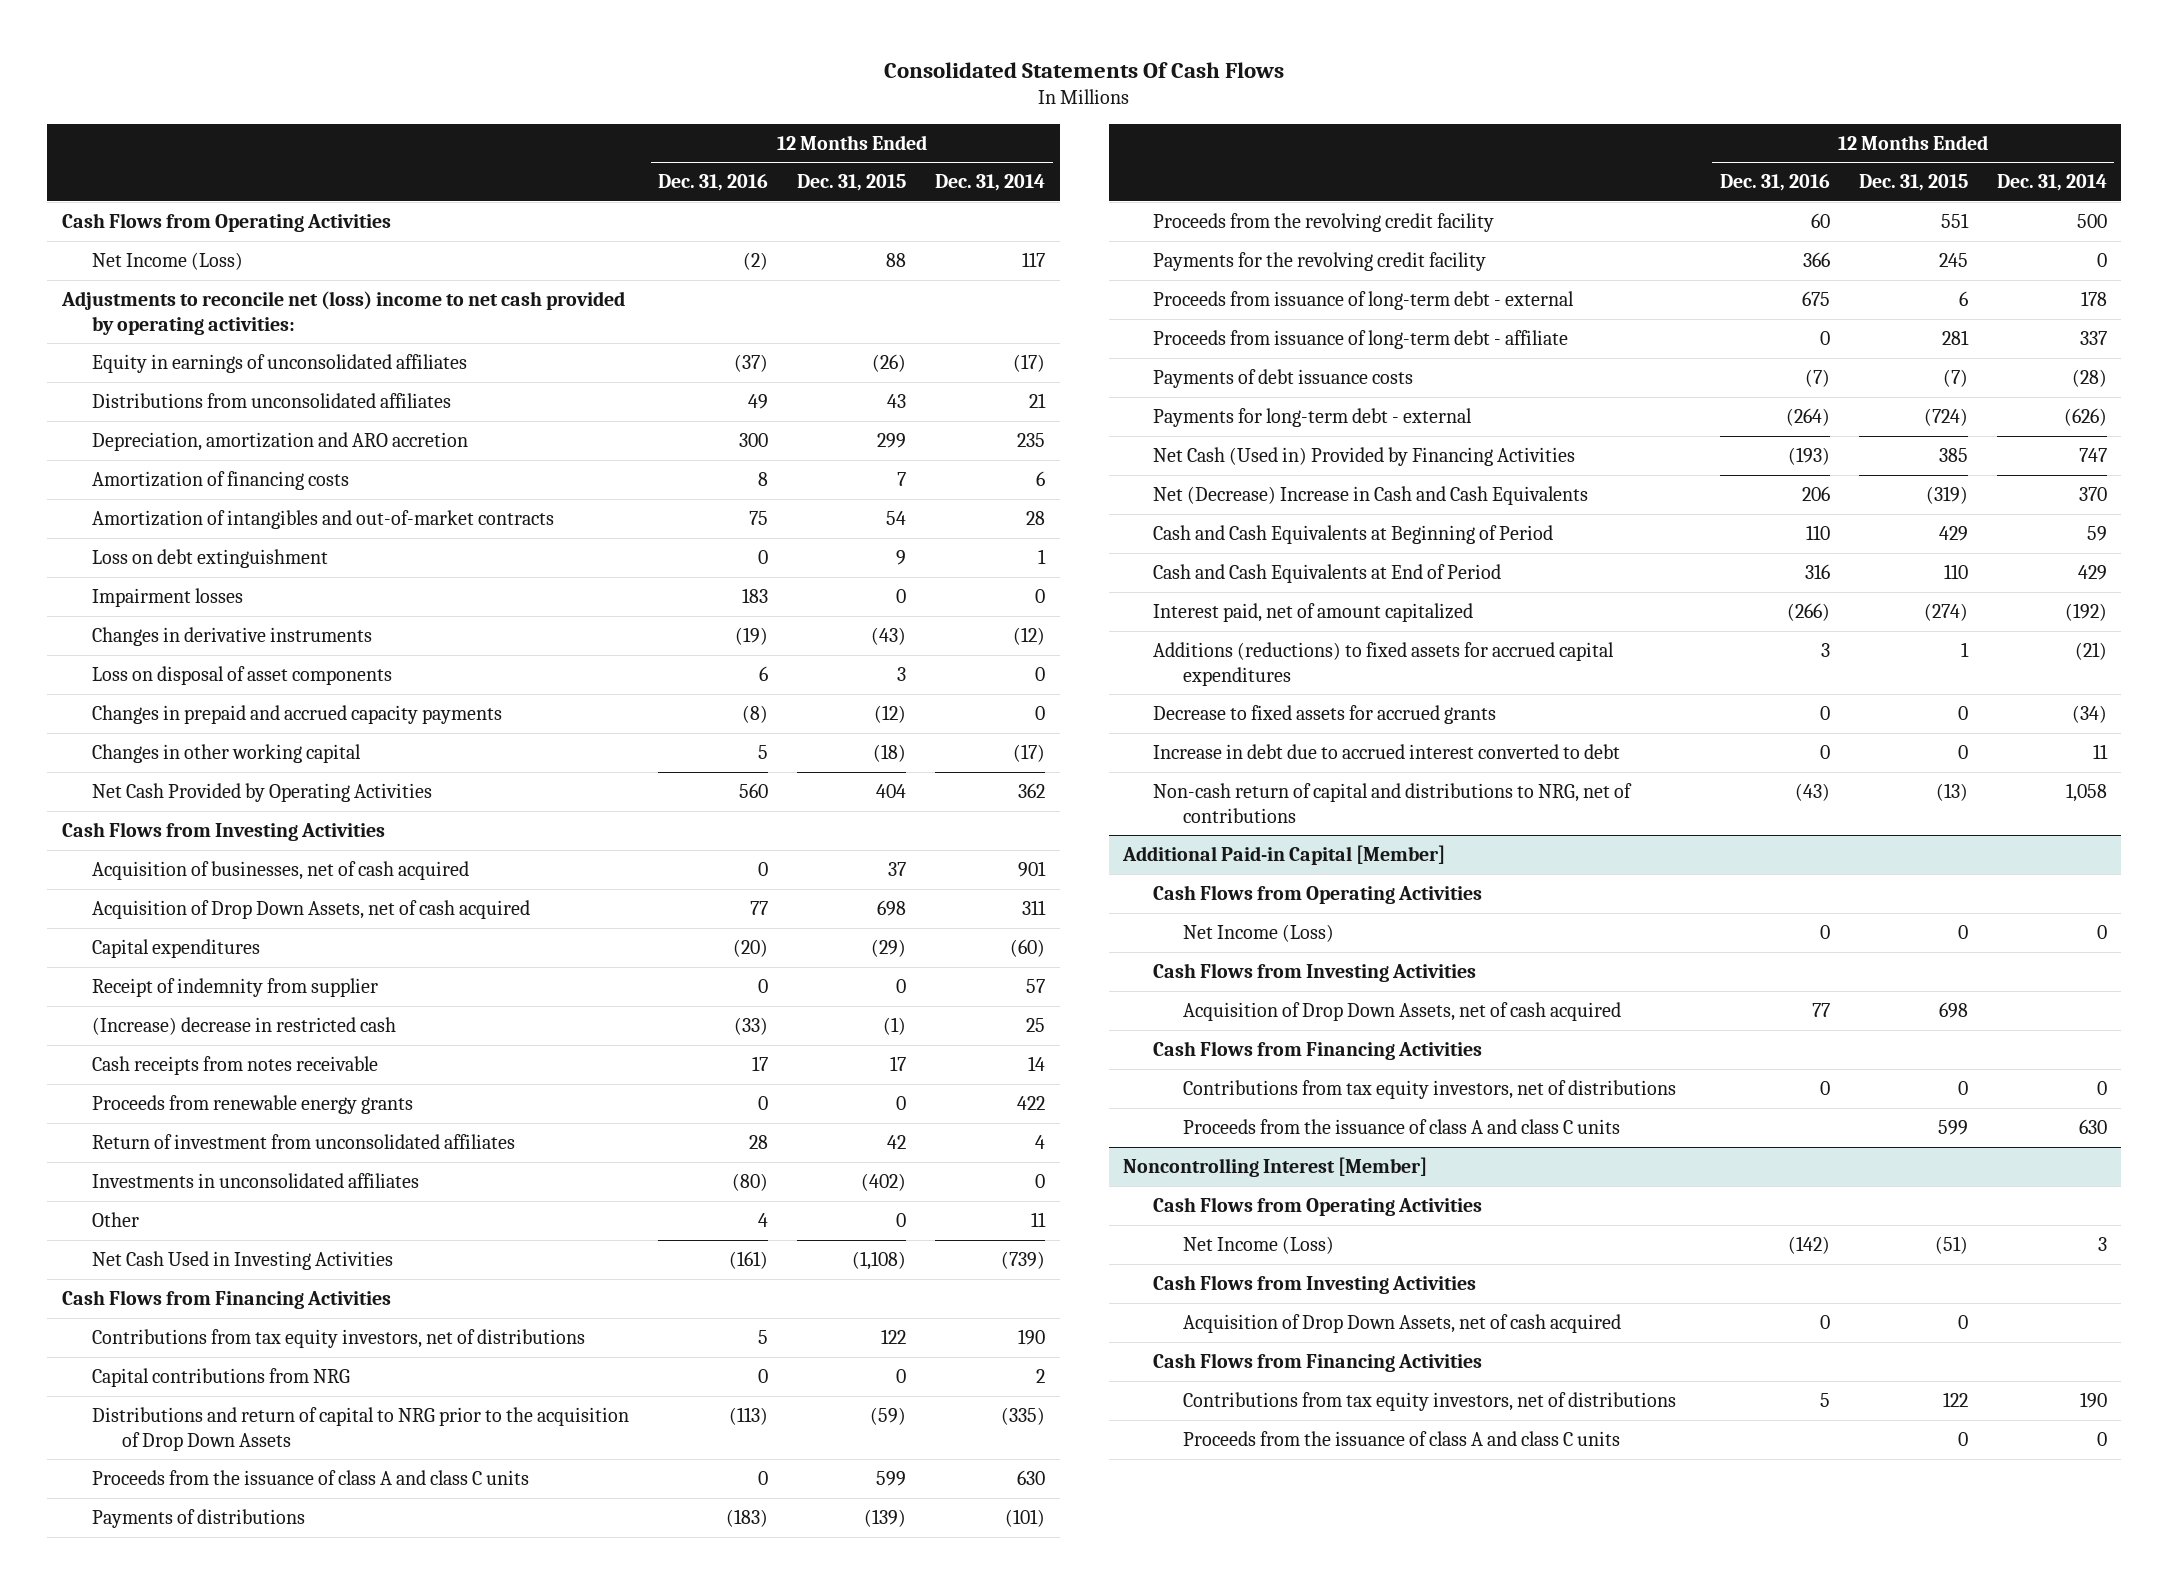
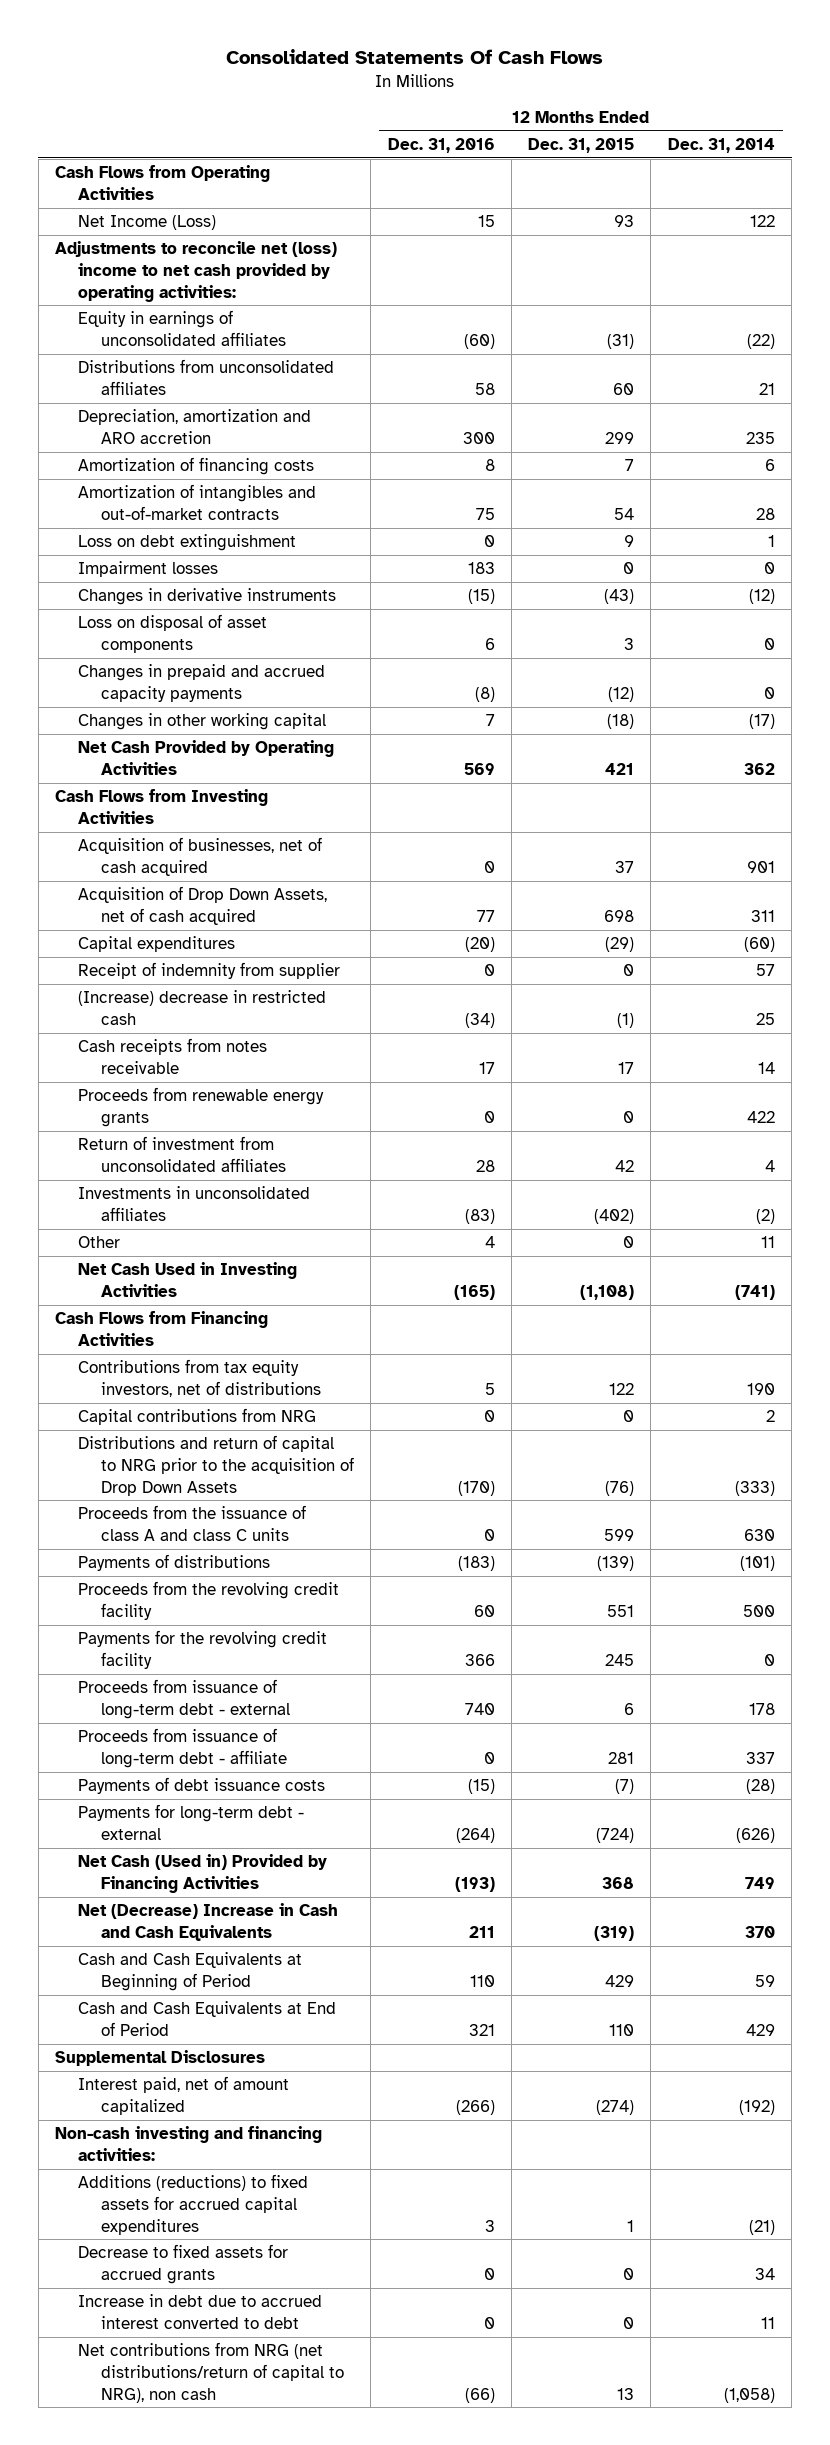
- Net Income (Loss) | (2) | 88 | 117
+ Net Income (Loss) | 15 | 93 | 122
- Equity in earnings of unconsolidated affiliates | (37) | (26) | (17)
- Distributions from unconsolidated affiliates | 49 | 43 | 21
+ Equity in earnings of unconsolidated affiliates | (60) | (31) | (22)
+ Distributions from unconsolidated affiliates | 58 | 60 | 21
- Changes in derivative instruments | (19) | (43) | (12)
+ Changes in derivative instruments | (15) | (43) | (12)
- Changes in other working capital | 5 | (18) | (17)
- Net Cash Provided by Operating Activities | 560 | 404 | 362
+ Changes in other working capital | 7 | (18) | (17)
+ Net Cash Provided by Operating Activities | 569 | 421 | 362
- (Increase) decrease in restricted cash | (33) | (1) | 25
+ (Increase) decrease in restricted cash | (34) | (1) | 25
- Investments in unconsolidated affiliates | (80) | (402) | 0
+ Investments in unconsolidated affiliates | (83) | (402) | (2)
- Net Cash Used in Investing Activities | (161) | (1,108) | (739)
+ Net Cash Used in Investing Activities | (165) | (1,108) | (741)
- Distributions and return of capital to NRG prior to the acquisition of Drop Down Assets | (113) | (59) | (335)
+ Distributions and return of capital to NRG prior to the acquisition of Drop Down Assets | (170) | (76) | (333)
- Proceeds from issuance of long-term debt - external | 675 | 6 | 178
+ Proceeds from issuance of long-term debt - external | 740 | 6 | 178
- Payments of debt issuance costs | (7) | (7) | (28)
+ Payments of debt issuance costs | (15) | (7) | (28)
- Net Cash (Used in) Provided by Financing Activities | (193) | 385 | 747
- Net (Decrease) Increase in Cash and Cash Equivalents | 206 | (319) | 370
+ Net Cash (Used in) Provided by Financing Activities | (193) | 368 | 749
+ Net (Decrease) Increase in Cash and Cash Equivalents | 211 | (319) | 370
- Cash and Cash Equivalents at End of Period | 316 | 110 | 429
+ Cash and Cash Equivalents at End of Period | 321 | 110 | 429
+ Supplemental Disclosures
+ Non-cash investing and financing activities:
- Decrease to fixed assets for accrued grants | 0 | 0 | (34)
+ Decrease to fixed assets for accrued grants | 0 | 0 | 34
- Non-cash return of capital and distributions to NRG, net of contributions | (43) | (13) | 1,058
- Additional Paid-in Capital [Member]
- Cash Flows from Operating Activities
- Net Income (Loss) | 0 | 0 | 0
- Cash Flows from Investing Activities
- Acquisition of Drop Down Assets, net of cash acquired | 77 | 698 |
- Cash Flows from Financing Activities
- Contributions from tax equity investors, net of distributions | 0 | 0 | 0
- Proceeds from the issuance of class A and class C units | | 599 | 630
- Noncontrolling Interest [Member]
- Cash Flows from Operating Activities
- Net Income (Loss) | (142) | (51) | 3
- Cash Flows from Investing Activities
- Acquisition of Drop Down Assets, net of cash acquired | 0 | 0 |
- Cash Flows from Financing Activities
- Contributions from tax equity investors, net of distributions | 5 | 122 | 190
- Proceeds from the issuance of class A and class C units | | 0 | 0
+ Net contributions from NRG (net distributions/return of capital to NRG), non cash | (66) | 13 | (1,058)

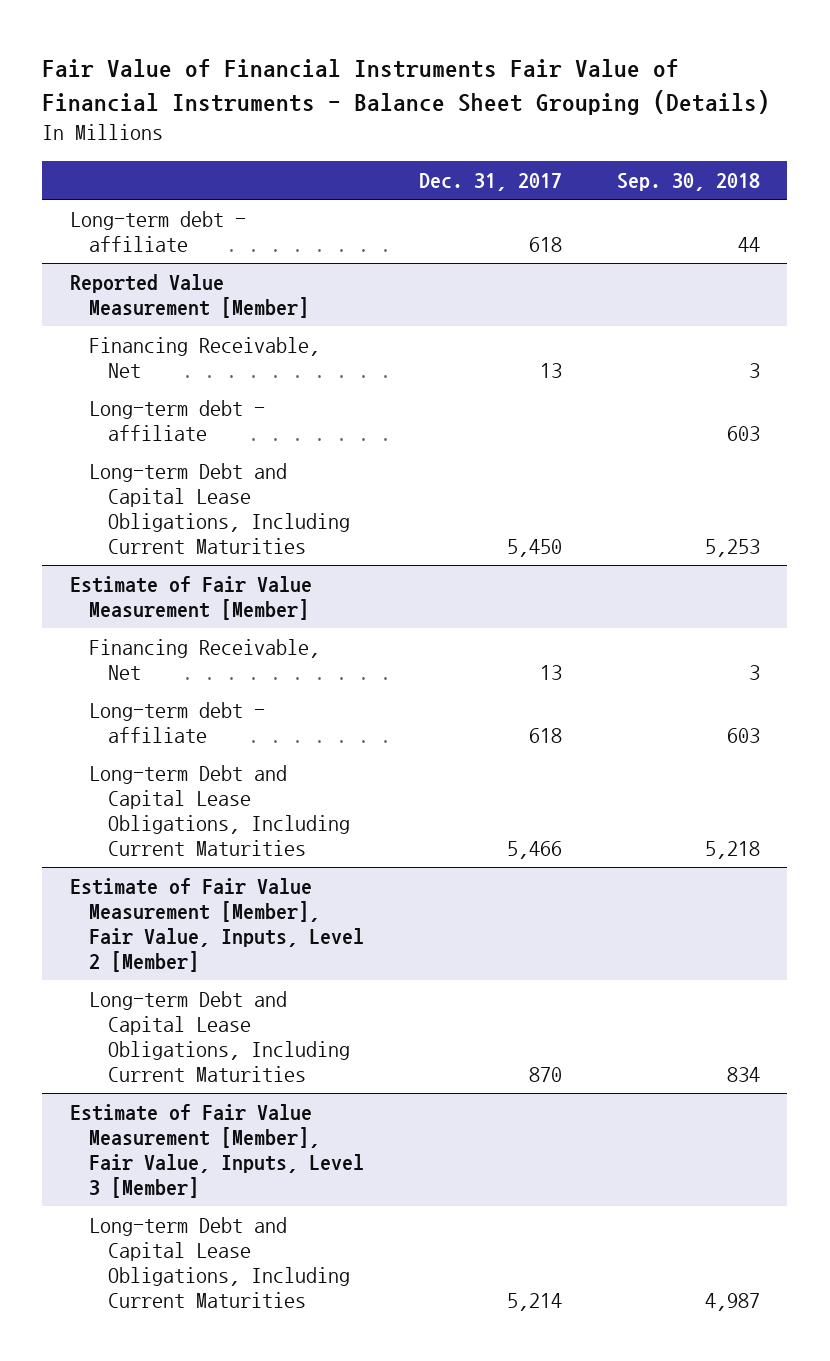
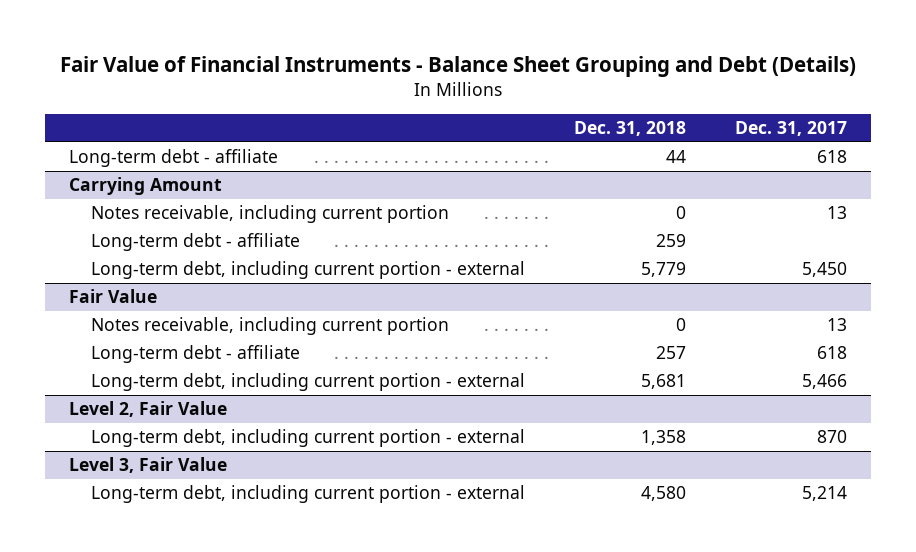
- Fair Value of Financial Instruments Fair Value of Financial Instruments - Balance Sheet Grouping (Details)
+ Fair Value of Financial Instruments - Balance Sheet Grouping and Debt (Details)
- | Dec. 31, 2017 | Sep. 30, 2018
+ | Dec. 31, 2018 | Dec. 31, 2017
- Reported Value Measurement [Member]
- Financing Receivable, Net | 13 | 3
+ Carrying Amount
+ Notes receivable, including current portion | 0 | 13
- Long-term Debt and Capital Lease Obligations, Including Current Maturities | 5,450 | 5,253
- Estimate of Fair Value Measurement [Member]
- Financing Receivable, Net | 13 | 3
+ Long-term debt, including current portion - external | 5,779 | 5,450
+ Fair Value
+ Notes receivable, including current portion | 0 | 13
- Long-term Debt and Capital Lease Obligations, Including Current Maturities | 5,466 | 5,218
- Estimate of Fair Value Measurement [Member], Fair Value, Inputs, Level 2 [Member]
- Long-term Debt and Capital Lease Obligations, Including Current Maturities | 870 | 834
- Estimate of Fair Value Measurement [Member], Fair Value, Inputs, Level 3 [Member]
- Long-term Debt and Capital Lease Obligations, Including Current Maturities | 5,214 | 4,987
+ Long-term debt, including current portion - external | 5,681 | 5,466
+ Level 2, Fair Value
+ Long-term debt, including current portion - external | 1,358 | 870
+ Level 3, Fair Value
+ Long-term debt, including current portion - external | 4,580 | 5,214

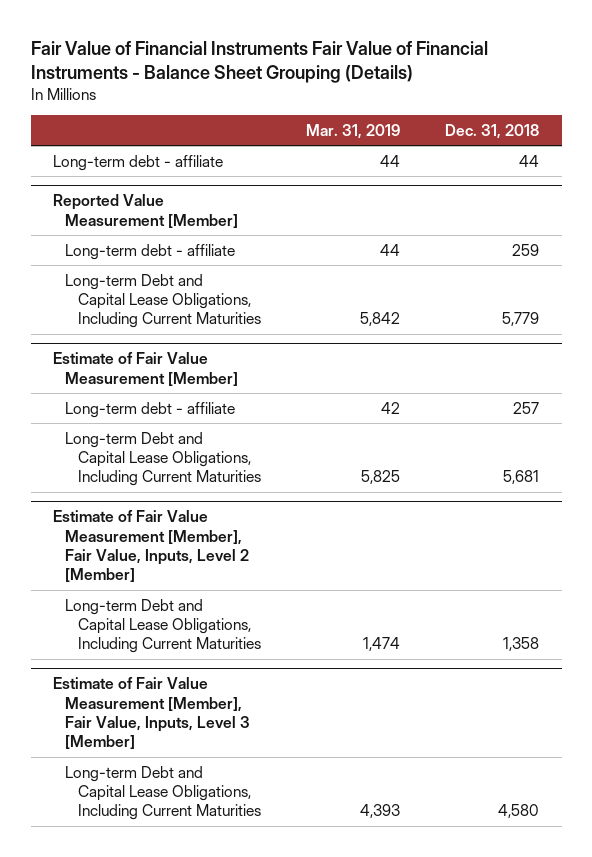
- Fair Value of Financial Instruments - Balance Sheet Grouping and Debt (Details)
+ Fair Value of Financial Instruments Fair Value of Financial Instruments - Balance Sheet Grouping (Details)
- | Dec. 31, 2018 | Dec. 31, 2017
+ | Mar. 31, 2019 | Dec. 31, 2018
- Carrying Amount
- Notes receivable, including current portion | 0 | 13
+ Reported Value Measurement [Member]
- Long-term debt, including current portion - external | 5,779 | 5,450
- Fair Value
- Notes receivable, including current portion | 0 | 13
+ Long-term Debt and Capital Lease Obligations, Including Current Maturities | 5,842 | 5,779
+ Estimate of Fair Value Measurement [Member]
- Long-term debt, including current portion - external | 5,681 | 5,466
- Level 2, Fair Value
- Long-term debt, including current portion - external | 1,358 | 870
- Level 3, Fair Value
- Long-term debt, including current portion - external | 4,580 | 5,214
+ Long-term Debt and Capital Lease Obligations, Including Current Maturities | 5,825 | 5,681
+ Estimate of Fair Value Measurement [Member], Fair Value, Inputs, Level 2 [Member]
+ Long-term Debt and Capital Lease Obligations, Including Current Maturities | 1,474 | 1,358
+ Estimate of Fair Value Measurement [Member], Fair Value, Inputs, Level 3 [Member]
+ Long-term Debt and Capital Lease Obligations, Including Current Maturities | 4,393 | 4,580

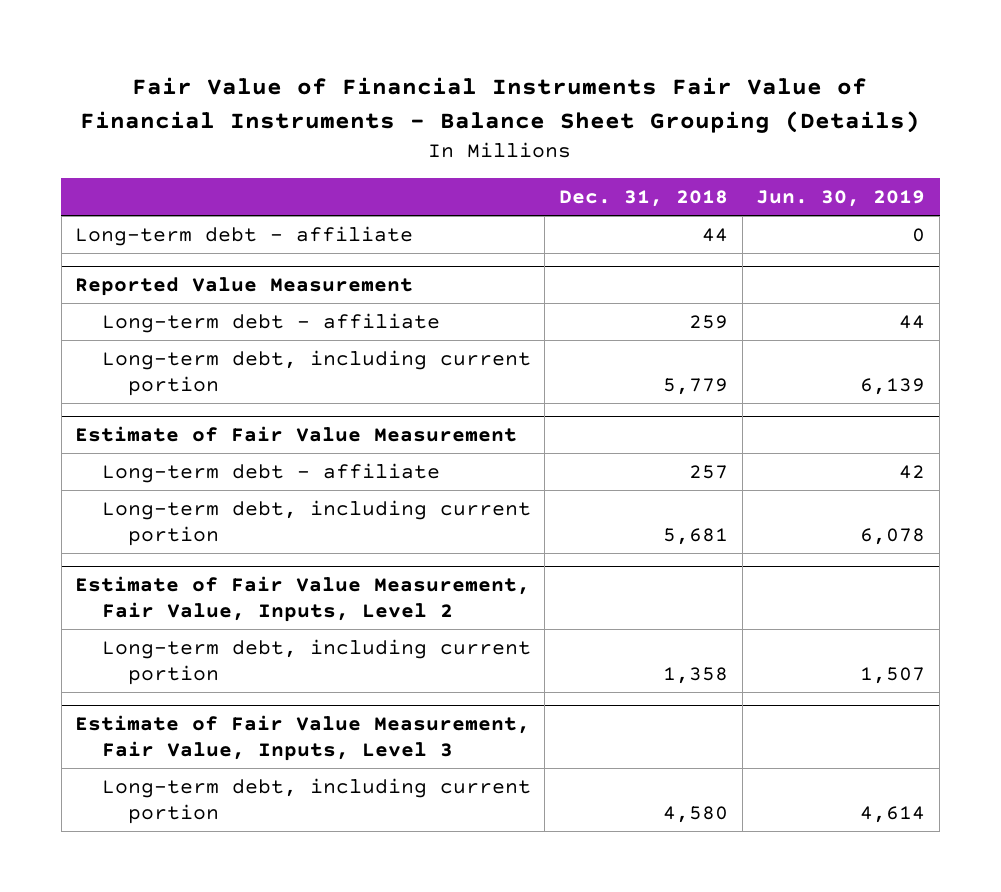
- | Mar. 31, 2019 | Dec. 31, 2018
+ | Dec. 31, 2018 | Jun. 30, 2019
- Reported Value Measurement [Member]
+ Reported Value Measurement
- Long-term Debt and Capital Lease Obligations, Including Current Maturities | 5,842 | 5,779
- Estimate of Fair Value Measurement [Member]
+ Long-term debt, including current portion | 5,779 | 6,139
+ Estimate of Fair Value Measurement
- Long-term Debt and Capital Lease Obligations, Including Current Maturities | 5,825 | 5,681
- Estimate of Fair Value Measurement [Member], Fair Value, Inputs, Level 2 [Member]
- Long-term Debt and Capital Lease Obligations, Including Current Maturities | 1,474 | 1,358
- Estimate of Fair Value Measurement [Member], Fair Value, Inputs, Level 3 [Member]
- Long-term Debt and Capital Lease Obligations, Including Current Maturities | 4,393 | 4,580
+ Long-term debt, including current portion | 5,681 | 6,078
+ Estimate of Fair Value Measurement, Fair Value, Inputs, Level 2
+ Long-term debt, including current portion | 1,358 | 1,507
+ Estimate of Fair Value Measurement, Fair Value, Inputs, Level 3
+ Long-term debt, including current portion | 4,580 | 4,614

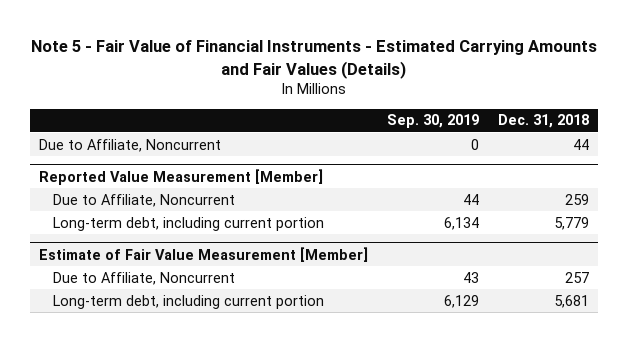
- Fair Value of Financial Instruments Fair Value of Financial Instruments - Balance Sheet Grouping (Details)
+ Note 5 - Fair Value of Financial Instruments - Estimated Carrying Amounts and Fair Values (Details)
- | Dec. 31, 2018 | Jun. 30, 2019
+ | Sep. 30, 2019 | Dec. 31, 2018
- Long-term debt - affiliate | 44 | 0
- Reported Value Measurement
- Long-term debt - affiliate | 259 | 44
+ Due to Affiliate, Noncurrent | 0 | 44
+ Reported Value Measurement [Member]
+ Due to Affiliate, Noncurrent | 44 | 259
- Estimate of Fair Value Measurement
- Long-term debt - affiliate | 257 | 42
+ Estimate of Fair Value Measurement [Member]
+ Due to Affiliate, Noncurrent | 43 | 257
- Estimate of Fair Value Measurement, Fair Value, Inputs, Level 2
- Long-term debt, including current portion | 1,358 | 1,507
- Estimate of Fair Value Measurement, Fair Value, Inputs, Level 3
- Long-term debt, including current portion | 4,580 | 4,614

